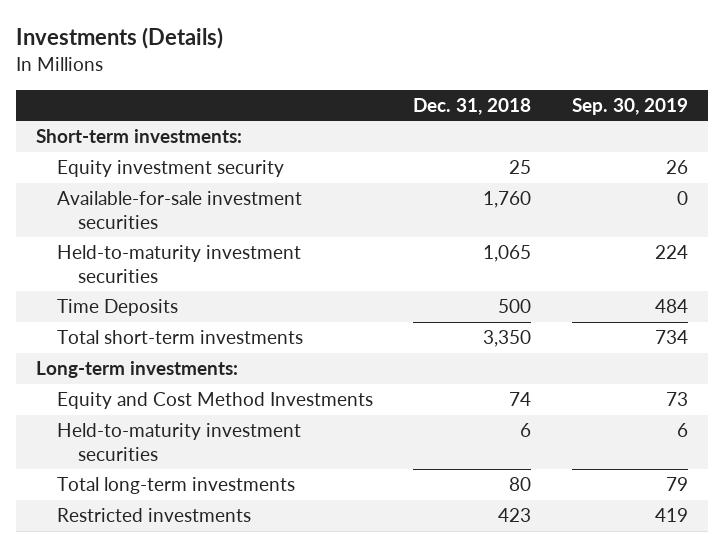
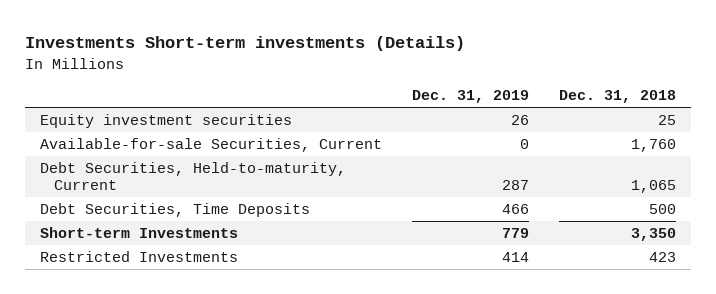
- Investments (Details)
+ Investments Short-term investments (Details)
- | Dec. 31, 2018 | Sep. 30, 2019
+ | Dec. 31, 2019 | Dec. 31, 2018
- Short-term investments:
- Equity investment security | 25 | 26
- Available-for-sale investment securities | 1,760 | 0
- Held-to-maturity investment securities | 1,065 | 224
- Time Deposits | 500 | 484
- Total short-term investments | 3,350 | 734
- Long-term investments:
- Equity and Cost Method Investments | 74 | 73
- Held-to-maturity investment securities | 6 | 6
- Total long-term investments | 80 | 79
- Restricted investments | 423 | 419
+ Equity investment securities | 26 | 25
+ Available-for-sale Securities, Current | 0 | 1,760
+ Debt Securities, Held-to-maturity, Current | 287 | 1,065
+ Debt Securities, Time Deposits | 466 | 500
+ Short-term Investments | 779 | 3,350
+ Restricted Investments | 414 | 423

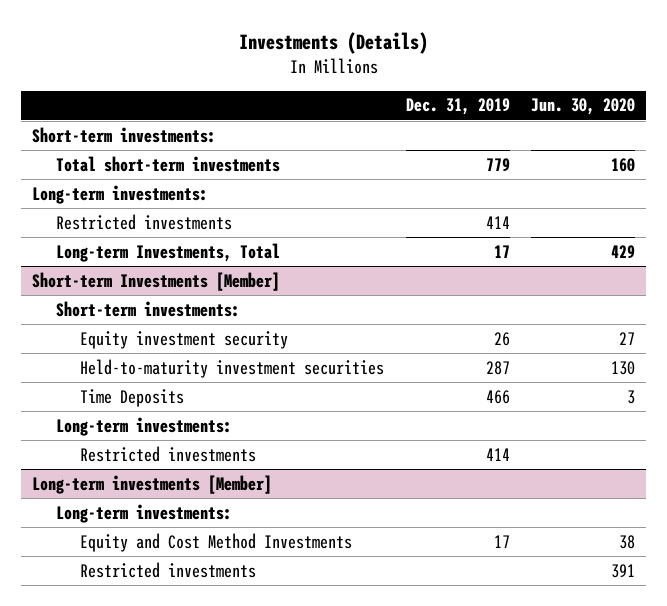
- Investments Short-term investments (Details)
+ Investments (Details)
- | Dec. 31, 2019 | Dec. 31, 2018
+ | Dec. 31, 2019 | Jun. 30, 2020
- Equity investment securities | 26 | 25
- Available-for-sale Securities, Current | 0 | 1,760
- Debt Securities, Held-to-maturity, Current | 287 | 1,065
- Debt Securities, Time Deposits | 466 | 500
- Short-term Investments | 779 | 3,350
- Restricted Investments | 414 | 423
+ Short-term investments:
+ Total short-term investments | 779 | 160
+ Long-term investments:
+ Restricted investments | 414 |
+ Long-term Investments, Total | 17 | 429
+ Short-term Investments [Member]
+ Short-term investments:
+ Equity investment security | 26 | 27
+ Held-to-maturity investment securities | 287 | 130
+ Time Deposits | 466 | 3
+ Long-term investments:
+ Restricted investments | 414 |
+ Long-term investments [Member]
+ Long-term investments:
+ Equity and Cost Method Investments | 17 | 38
+ Restricted investments | | 391

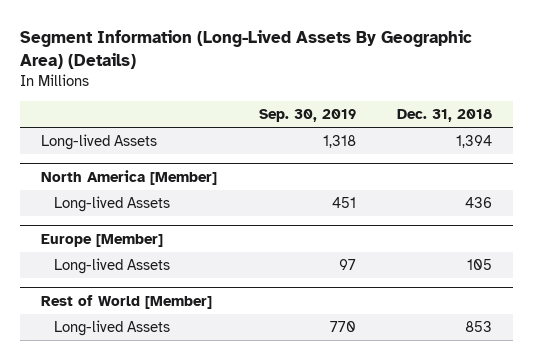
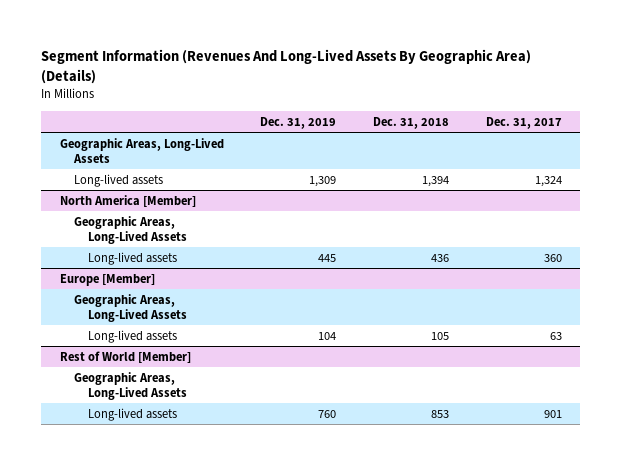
- Segment Information (Long-Lived Assets By Geographic Area) (Details)
+ Segment Information (Revenues And Long-Lived Assets By Geographic Area) (Details)
- | Sep. 30, 2019 | Dec. 31, 2018
+ | Dec. 31, 2019 | Dec. 31, 2018 | Dec. 31, 2017
- Long-lived Assets | 1,318 | 1,394
+ Geographic Areas, Long-Lived Assets
+ Long-lived assets | 1,309 | 1,394 | 1,324
@ North America [Member]
- Long-lived Assets | 451 | 436
+ Geographic Areas, Long-Lived Assets
+ Long-lived assets | 445 | 436 | 360
@ Europe [Member]
- Long-lived Assets | 97 | 105
+ Geographic Areas, Long-Lived Assets
+ Long-lived assets | 104 | 105 | 63
@ Rest of World [Member]
- Long-lived Assets | 770 | 853
+ Geographic Areas, Long-Lived Assets
+ Long-lived assets | 760 | 853 | 901

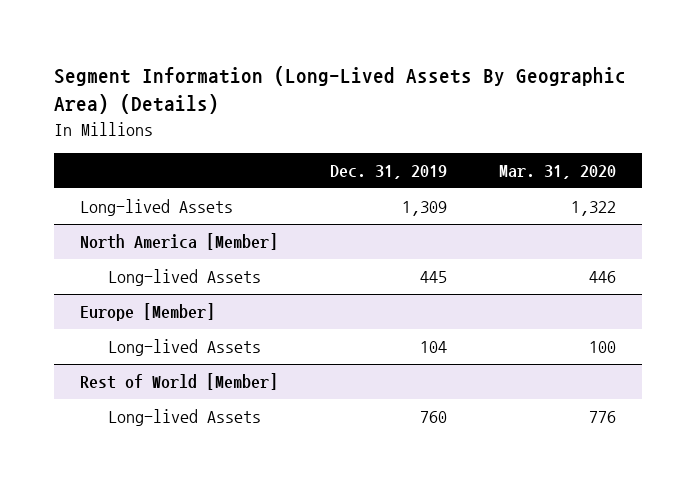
- Segment Information (Revenues And Long-Lived Assets By Geographic Area) (Details)
+ Segment Information (Long-Lived Assets By Geographic Area) (Details)
- | Dec. 31, 2019 | Dec. 31, 2018 | Dec. 31, 2017
+ | Dec. 31, 2019 | Mar. 31, 2020
- Geographic Areas, Long-Lived Assets
- Long-lived assets | 1,309 | 1,394 | 1,324
+ Long-lived Assets | 1,309 | 1,322
@ North America [Member]
- Geographic Areas, Long-Lived Assets
- Long-lived assets | 445 | 436 | 360
+ Long-lived Assets | 445 | 446
@ Europe [Member]
- Geographic Areas, Long-Lived Assets
- Long-lived assets | 104 | 105 | 63
+ Long-lived Assets | 104 | 100
@ Rest of World [Member]
- Geographic Areas, Long-Lived Assets
- Long-lived assets | 760 | 853 | 901
+ Long-lived Assets | 760 | 776

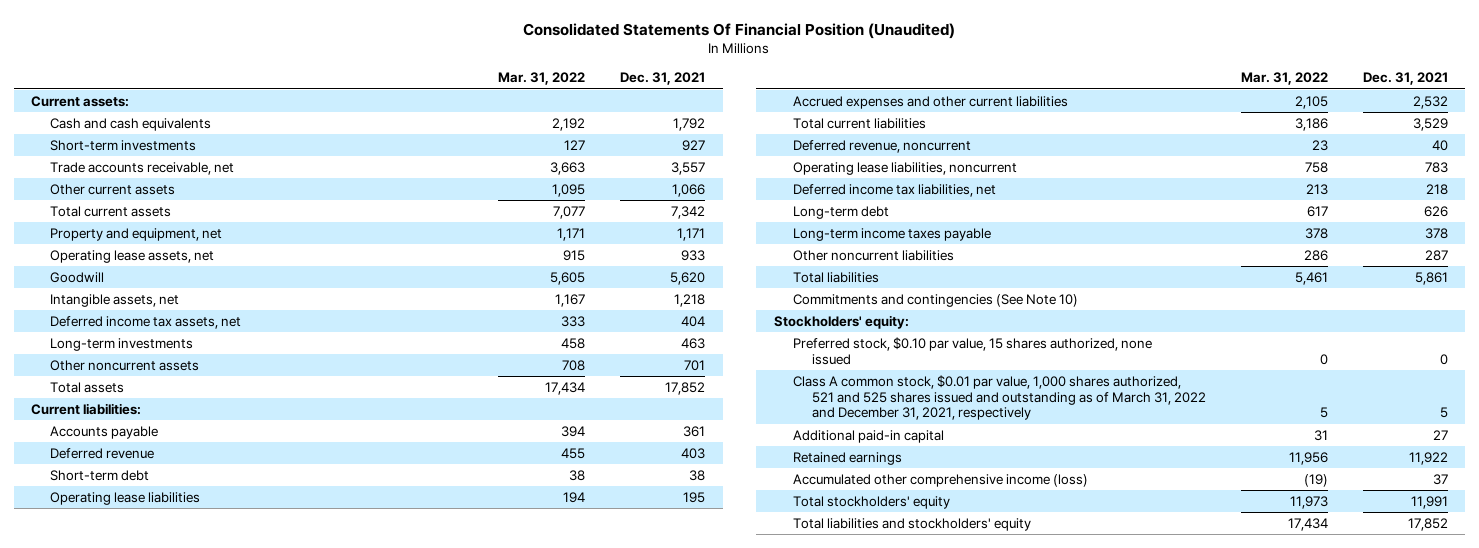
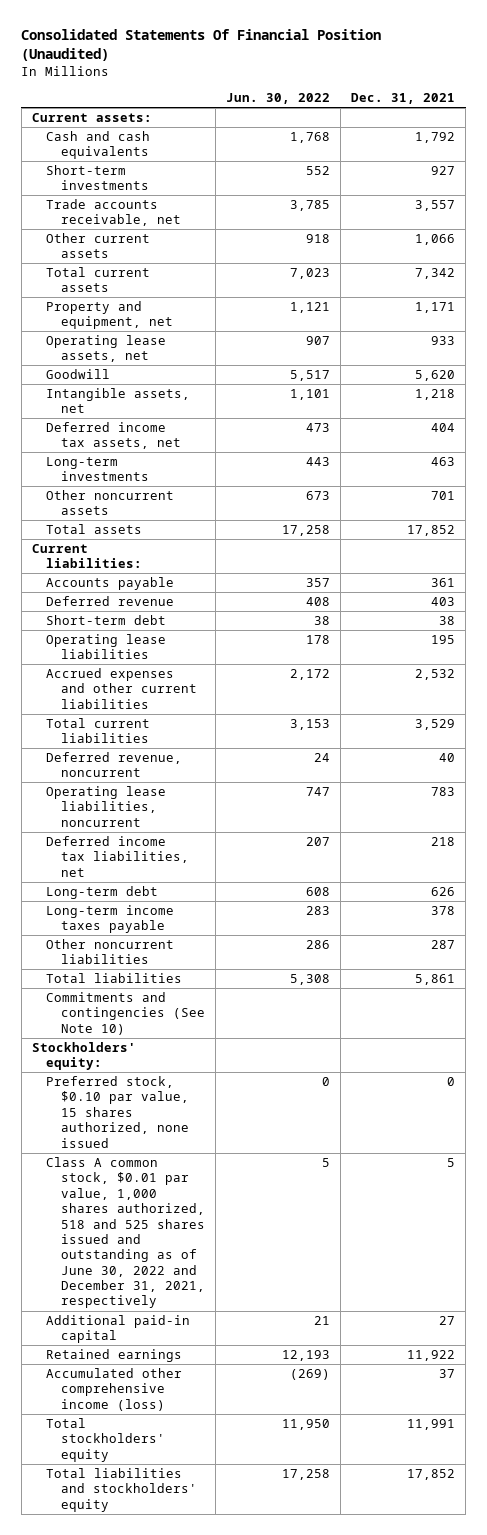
- | Mar. 31, 2022 | Dec. 31, 2021
+ | Jun. 30, 2022 | Dec. 31, 2021
- Class A common stock, $0.01 par value, 1,000 shares authorized, 521 and 525 shares issued and outstanding as of March 31, 2022 and December 31, 2021, respectively | 5 | 5
+ Class A common stock, $0.01 par value, 1,000 shares authorized, 518 and 525 shares issued and outstanding as of June 30, 2022 and December 31, 2021, respectively | 5 | 5

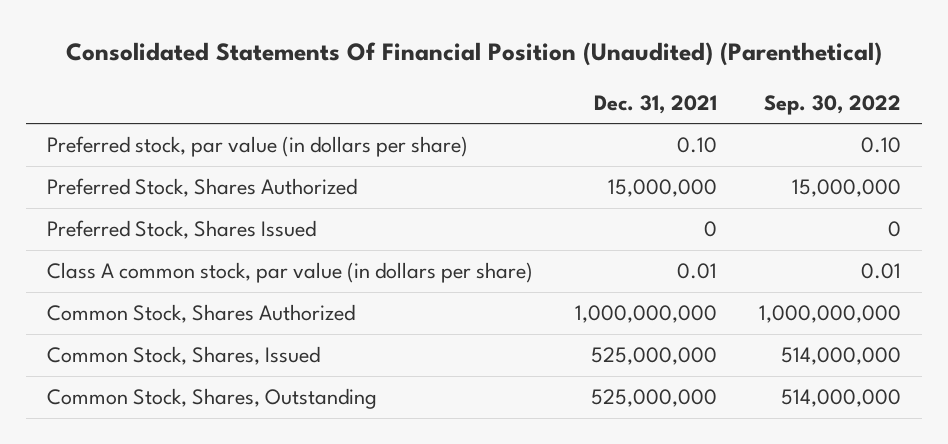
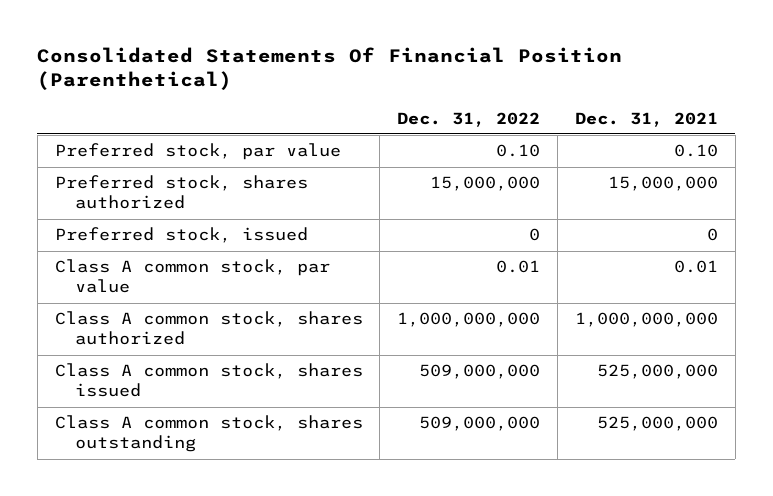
- Consolidated Statements Of Financial Position (Unaudited) (Parenthetical)
+ Consolidated Statements Of Financial Position (Parenthetical)
- | Dec. 31, 2021 | Sep. 30, 2022
+ | Dec. 31, 2022 | Dec. 31, 2021
- Preferred stock, par value (in dollars per share) | 0.10 | 0.10
- Preferred Stock, Shares Authorized | 15,000,000 | 15,000,000
- Preferred Stock, Shares Issued | 0 | 0
- Class A common stock, par value (in dollars per share) | 0.01 | 0.01
- Common Stock, Shares Authorized | 1,000,000,000 | 1,000,000,000
- Common Stock, Shares, Issued | 525,000,000 | 514,000,000
- Common Stock, Shares, Outstanding | 525,000,000 | 514,000,000
+ Preferred stock, par value | 0.10 | 0.10
+ Preferred stock, shares authorized | 15,000,000 | 15,000,000
+ Preferred stock, issued | 0 | 0
+ Class A common stock, par value | 0.01 | 0.01
+ Class A common stock, shares authorized | 1,000,000,000 | 1,000,000,000
+ Class A common stock, shares issued | 509,000,000 | 525,000,000
+ Class A common stock, shares outstanding | 509,000,000 | 525,000,000

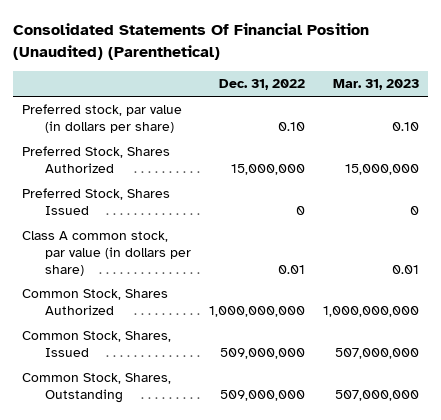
- Consolidated Statements Of Financial Position (Parenthetical)
+ Consolidated Statements Of Financial Position (Unaudited) (Parenthetical)
- | Dec. 31, 2022 | Dec. 31, 2021
+ | Dec. 31, 2022 | Mar. 31, 2023
- Preferred stock, par value | 0.10 | 0.10
- Preferred stock, shares authorized | 15,000,000 | 15,000,000
- Preferred stock, issued | 0 | 0
- Class A common stock, par value | 0.01 | 0.01
- Class A common stock, shares authorized | 1,000,000,000 | 1,000,000,000
- Class A common stock, shares issued | 509,000,000 | 525,000,000
- Class A common stock, shares outstanding | 509,000,000 | 525,000,000
+ Preferred stock, par value (in dollars per share) | 0.10 | 0.10
+ Preferred Stock, Shares Authorized | 15,000,000 | 15,000,000
+ Preferred Stock, Shares Issued | 0 | 0
+ Class A common stock, par value (in dollars per share) | 0.01 | 0.01
+ Common Stock, Shares Authorized | 1,000,000,000 | 1,000,000,000
+ Common Stock, Shares, Issued | 509,000,000 | 507,000,000
+ Common Stock, Shares, Outstanding | 509,000,000 | 507,000,000

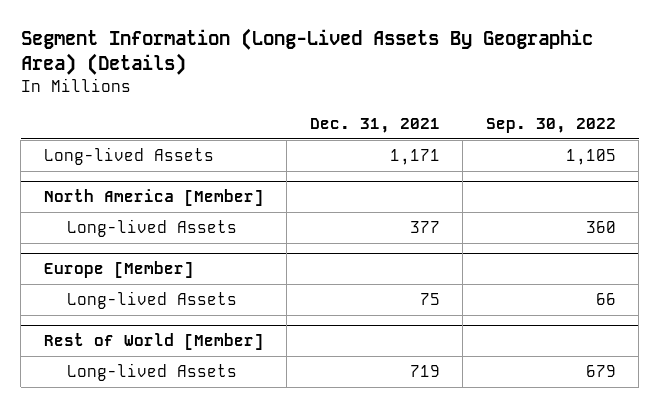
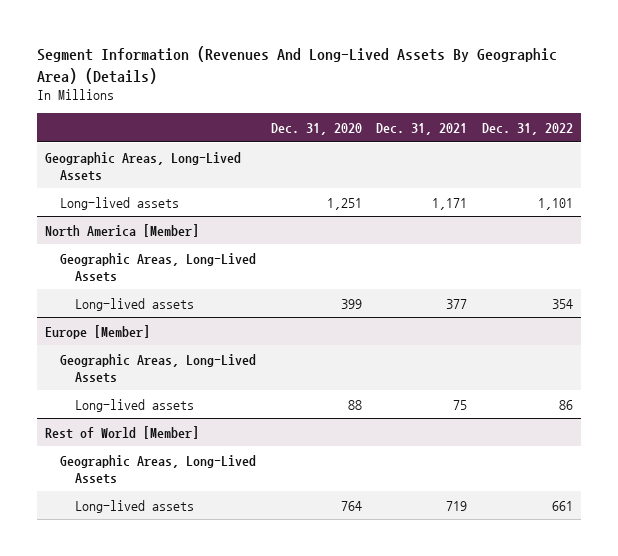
- Segment Information (Long-Lived Assets By Geographic Area) (Details)
+ Segment Information (Revenues And Long-Lived Assets By Geographic Area) (Details)
- | Dec. 31, 2021 | Sep. 30, 2022
+ | Dec. 31, 2020 | Dec. 31, 2021 | Dec. 31, 2022
- Long-lived Assets | 1,171 | 1,105
+ Geographic Areas, Long-Lived Assets
+ Long-lived assets | 1,251 | 1,171 | 1,101
@ North America [Member]
- Long-lived Assets | 377 | 360
+ Geographic Areas, Long-Lived Assets
+ Long-lived assets | 399 | 377 | 354
@ Europe [Member]
- Long-lived Assets | 75 | 66
+ Geographic Areas, Long-Lived Assets
+ Long-lived assets | 88 | 75 | 86
@ Rest of World [Member]
- Long-lived Assets | 719 | 679
+ Geographic Areas, Long-Lived Assets
+ Long-lived assets | 764 | 719 | 661

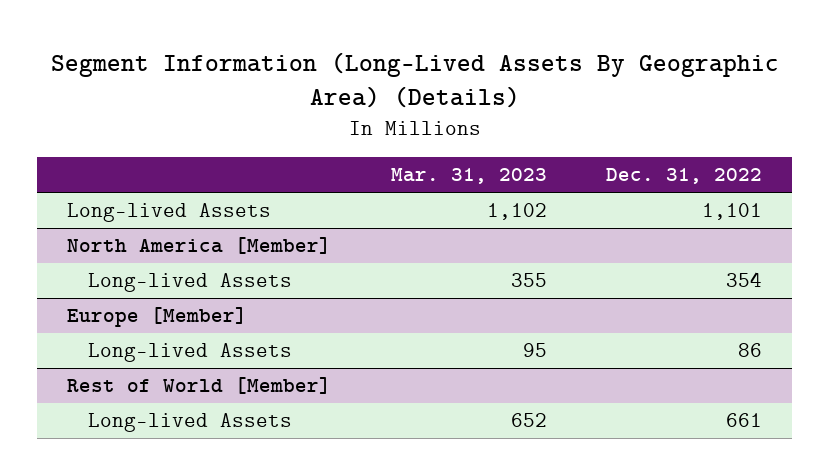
- Segment Information (Revenues And Long-Lived Assets By Geographic Area) (Details)
+ Segment Information (Long-Lived Assets By Geographic Area) (Details)
- | Dec. 31, 2020 | Dec. 31, 2021 | Dec. 31, 2022
+ | Mar. 31, 2023 | Dec. 31, 2022
- Geographic Areas, Long-Lived Assets
- Long-lived assets | 1,251 | 1,171 | 1,101
+ Long-lived Assets | 1,102 | 1,101
@ North America [Member]
- Geographic Areas, Long-Lived Assets
- Long-lived assets | 399 | 377 | 354
+ Long-lived Assets | 355 | 354
@ Europe [Member]
- Geographic Areas, Long-Lived Assets
- Long-lived assets | 88 | 75 | 86
+ Long-lived Assets | 95 | 86
@ Rest of World [Member]
- Geographic Areas, Long-Lived Assets
- Long-lived assets | 764 | 719 | 661
+ Long-lived Assets | 652 | 661

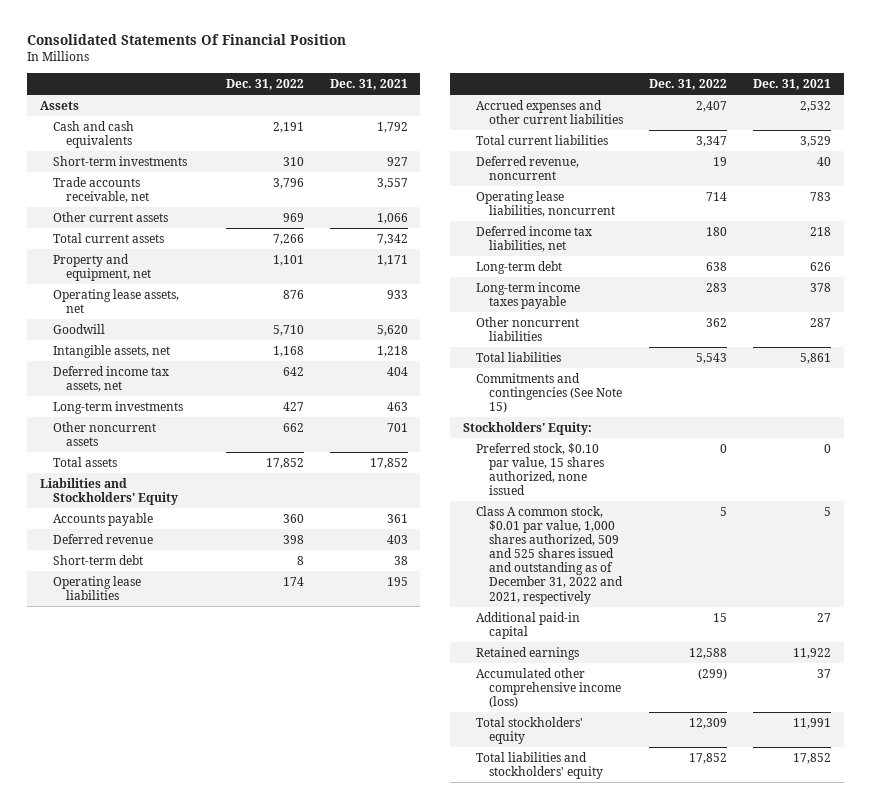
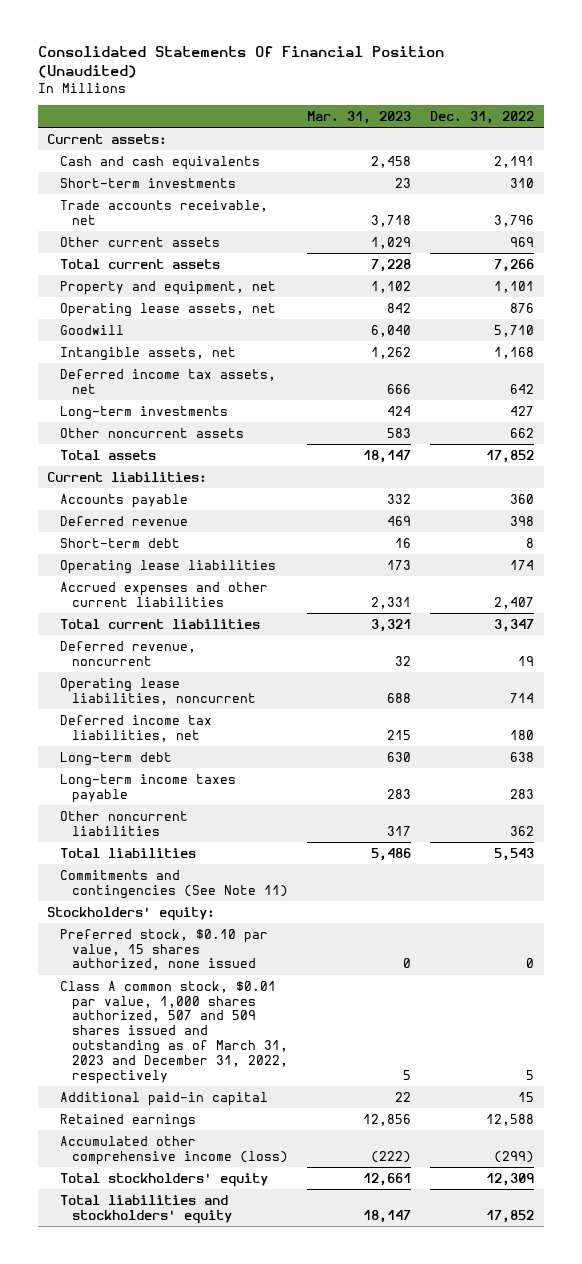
- Consolidated Statements Of Financial Position
+ Consolidated Statements Of Financial Position (Unaudited)
- | Dec. 31, 2022 | Dec. 31, 2021
+ | Mar. 31, 2023 | Dec. 31, 2022
- Assets
+ Current assets:
- Liabilities and Stockholders' Equity
+ Current liabilities:
- Commitments and contingencies (See Note 15)
- Stockholders' Equity:
+ Commitments and contingencies (See Note 11)
+ Stockholders' equity:
- Class A common stock, $0.01 par value, 1,000 shares authorized, 509 and 525 shares issued and outstanding as of December 31, 2022 and 2021, respectively | 5 | 5
+ Class A common stock, $0.01 par value, 1,000 shares authorized, 507 and 509 shares issued and outstanding as of March 31, 2023 and December 31, 2022, respectively | 5 | 5

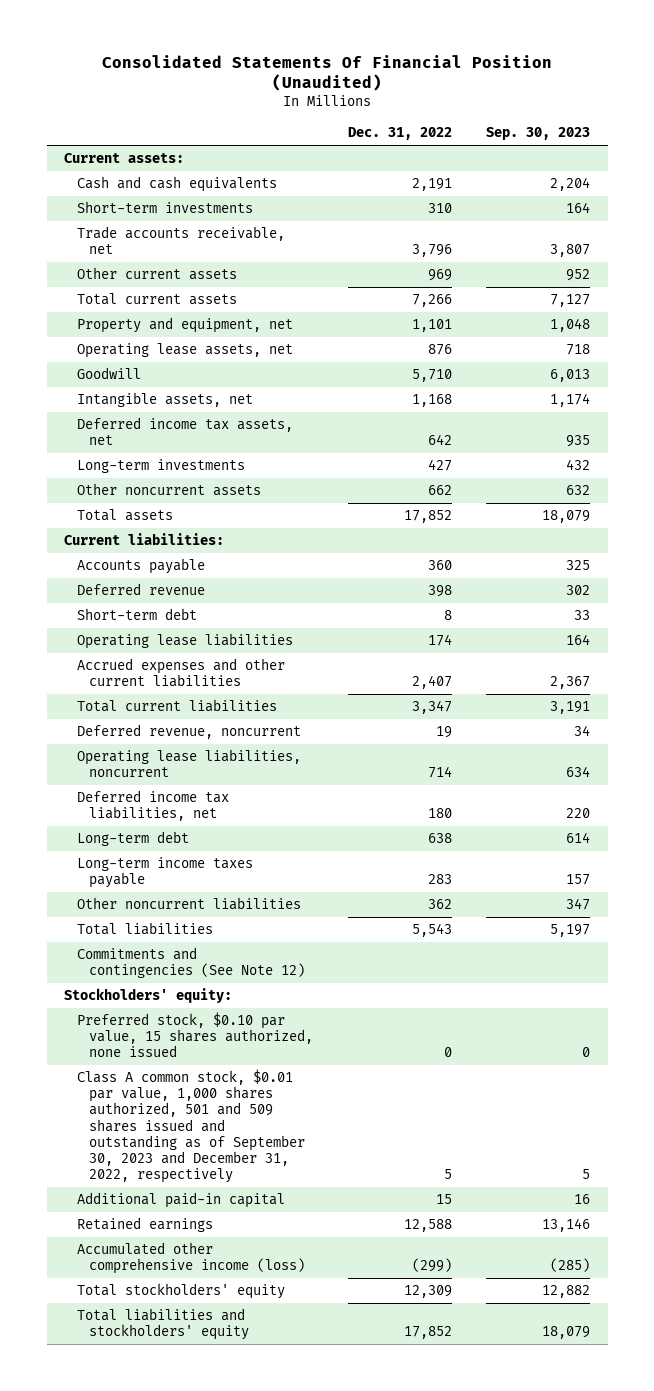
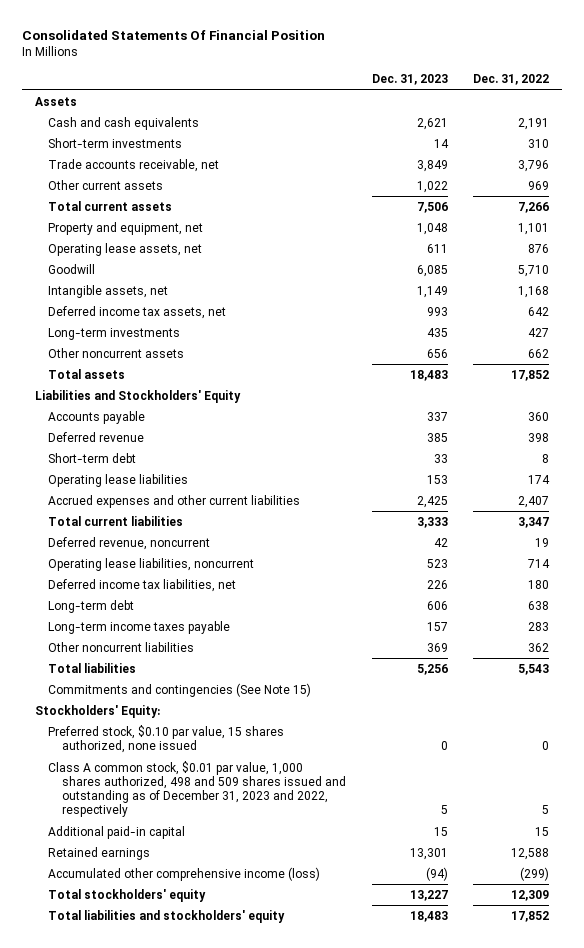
- Consolidated Statements Of Financial Position (Unaudited)
+ Consolidated Statements Of Financial Position
- | Dec. 31, 2022 | Sep. 30, 2023
+ | Dec. 31, 2023 | Dec. 31, 2022
- Current assets:
+ Assets
- Current liabilities:
+ Liabilities and Stockholders' Equity
- Commitments and contingencies (See Note 12)
- Stockholders' equity:
+ Commitments and contingencies (See Note 15)
+ Stockholders' Equity:
- Class A common stock, $0.01 par value, 1,000 shares authorized, 501 and 509 shares issued and outstanding as of September 30, 2023 and December 31, 2022, respectively | 5 | 5
+ Class A common stock, $0.01 par value, 1,000 shares authorized, 498 and 509 shares issued and outstanding as of December 31, 2023 and 2022, respectively | 5 | 5

